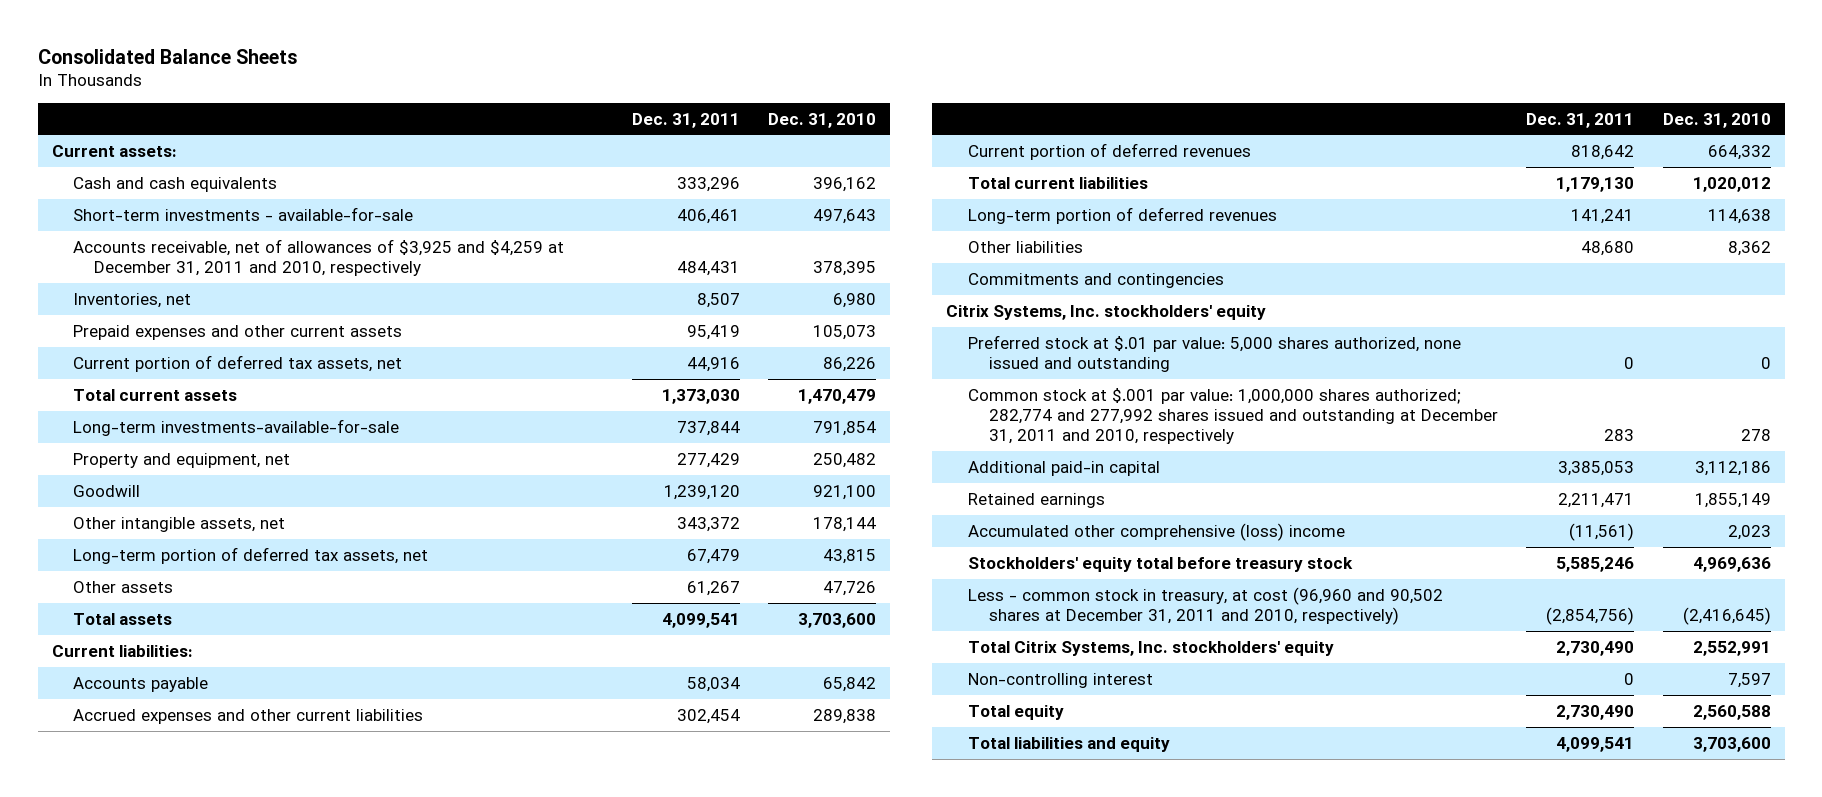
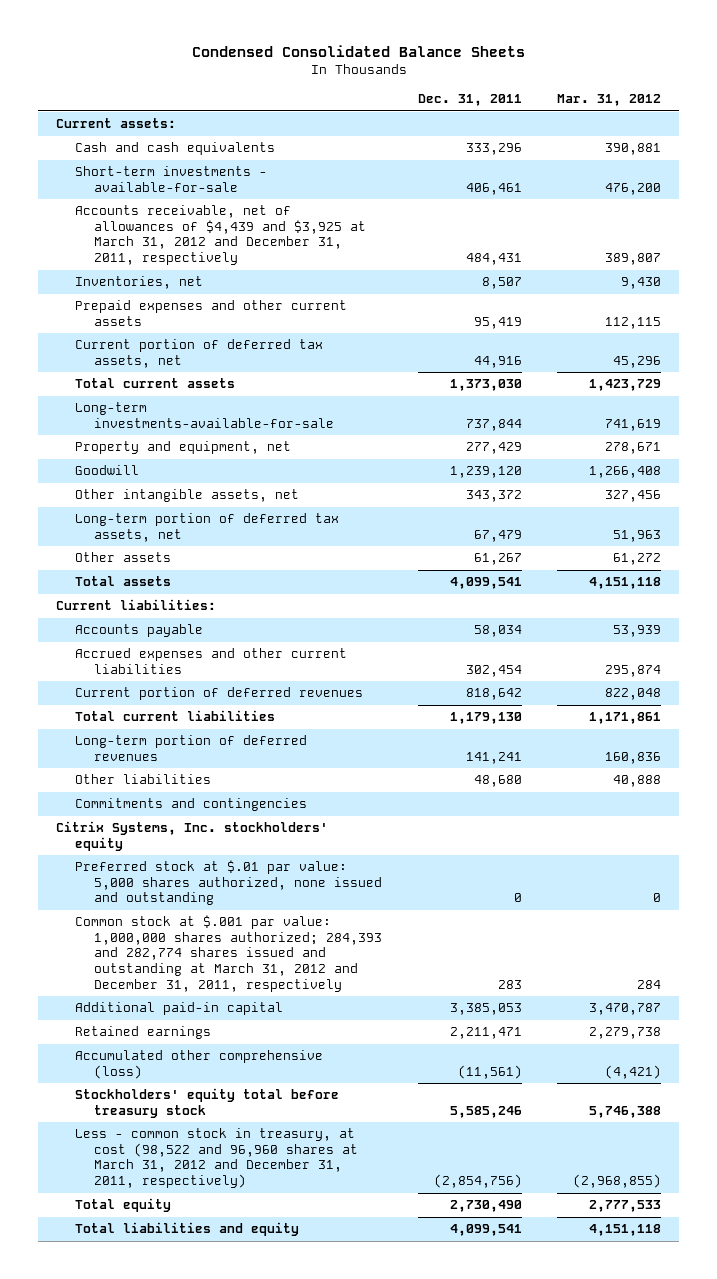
- Consolidated Balance Sheets
+ Condensed Consolidated Balance Sheets
- | Dec. 31, 2011 | Dec. 31, 2010
+ | Dec. 31, 2011 | Mar. 31, 2012
- Accounts receivable, net of allowances of $3,925 and $4,259 at December 31, 2011 and 2010, respectively | 484,431 | 378,395
+ Accounts receivable, net of allowances of $4,439 and $3,925 at March 31, 2012 and December 31, 2011, respectively | 484,431 | 389,807
- Common stock at $.001 par value: 1,000,000 shares authorized; 282,774 and 277,992 shares issued and outstanding at December 31, 2011 and 2010, respectively | 283 | 278
+ Common stock at $.001 par value: 1,000,000 shares authorized; 284,393 and 282,774 shares issued and outstanding at March 31, 2012 and December 31, 2011, respectively | 283 | 284
- Accumulated other comprehensive (loss) income | (11,561) | 2,023
+ Accumulated other comprehensive (loss) | (11,561) | (4,421)
- Less - common stock in treasury, at cost (96,960 and 90,502 shares at December 31, 2011 and 2010, respectively) | (2,854,756) | (2,416,645)
- Total Citrix Systems, Inc. stockholders' equity | 2,730,490 | 2,552,991
- Non-controlling interest | 0 | 7,597
+ Less - common stock in treasury, at cost (98,522 and 96,960 shares at March 31, 2012 and December 31, 2011, respectively) | (2,854,756) | (2,968,855)

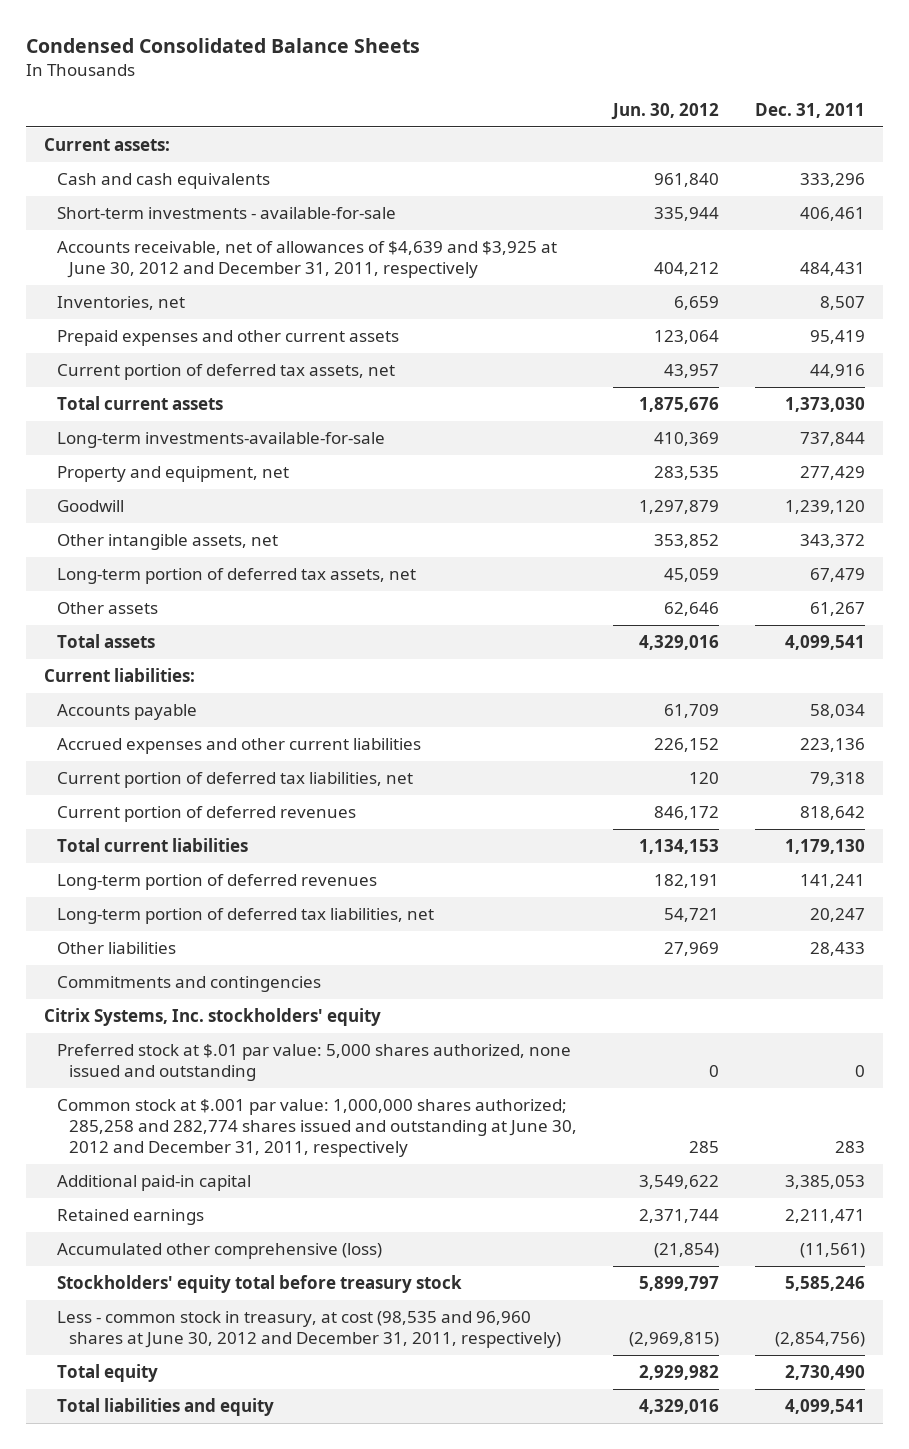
- | Dec. 31, 2011 | Mar. 31, 2012
+ | Jun. 30, 2012 | Dec. 31, 2011
- Accounts receivable, net of allowances of $4,439 and $3,925 at March 31, 2012 and December 31, 2011, respectively | 484,431 | 389,807
+ Accounts receivable, net of allowances of $4,639 and $3,925 at June 30, 2012 and December 31, 2011, respectively | 404,212 | 484,431
- Accrued expenses and other current liabilities | 302,454 | 295,874
+ Accrued expenses and other current liabilities | 226,152 | 223,136
+ Current portion of deferred tax liabilities, net | 120 | 79,318
- Other liabilities | 48,680 | 40,888
+ Long-term portion of deferred tax liabilities, net | 54,721 | 20,247
+ Other liabilities | 27,969 | 28,433
- Common stock at $.001 par value: 1,000,000 shares authorized; 284,393 and 282,774 shares issued and outstanding at March 31, 2012 and December 31, 2011, respectively | 283 | 284
+ Common stock at $.001 par value: 1,000,000 shares authorized; 285,258 and 282,774 shares issued and outstanding at June 30, 2012 and December 31, 2011, respectively | 285 | 283
- Less - common stock in treasury, at cost (98,522 and 96,960 shares at March 31, 2012 and December 31, 2011, respectively) | (2,854,756) | (2,968,855)
+ Less - common stock in treasury, at cost (98,535 and 96,960 shares at June 30, 2012 and December 31, 2011, respectively) | (2,969,815) | (2,854,756)

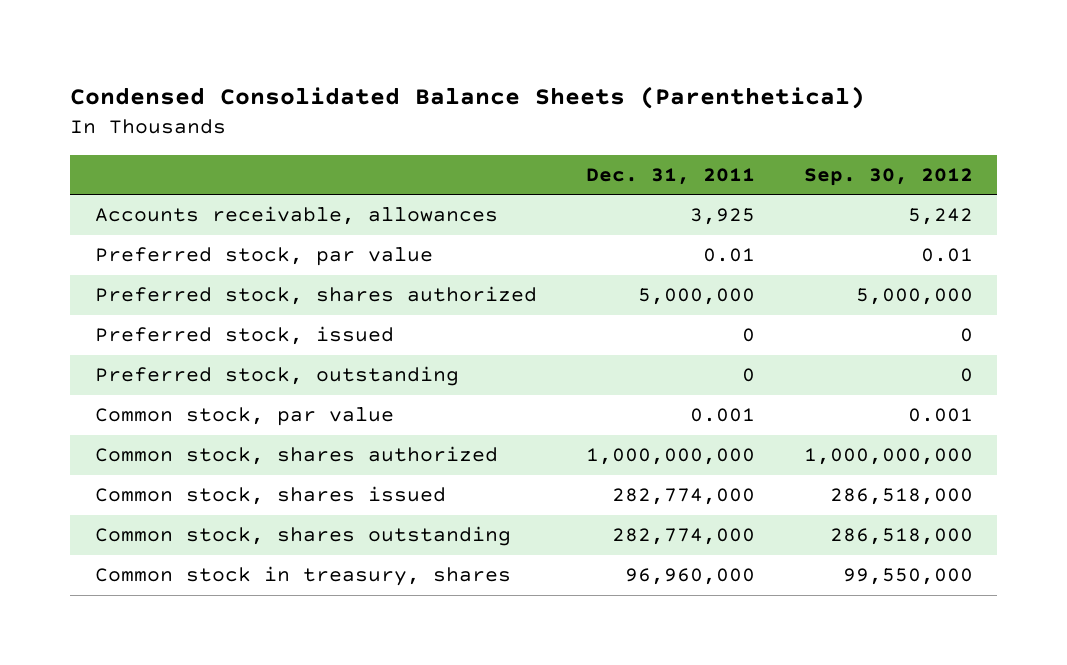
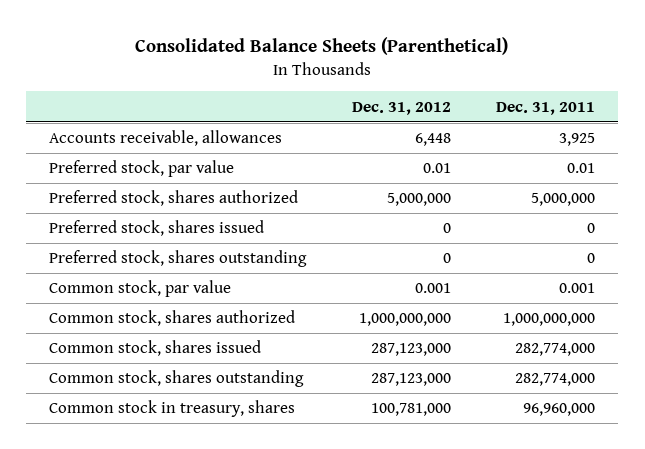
- Condensed Consolidated Balance Sheets (Parenthetical)
+ Consolidated Balance Sheets (Parenthetical)
- | Dec. 31, 2011 | Sep. 30, 2012
+ | Dec. 31, 2012 | Dec. 31, 2011
- Preferred stock, issued | 0 | 0
- Preferred stock, outstanding | 0 | 0
+ Preferred stock, shares issued | 0 | 0
+ Preferred stock, shares outstanding | 0 | 0

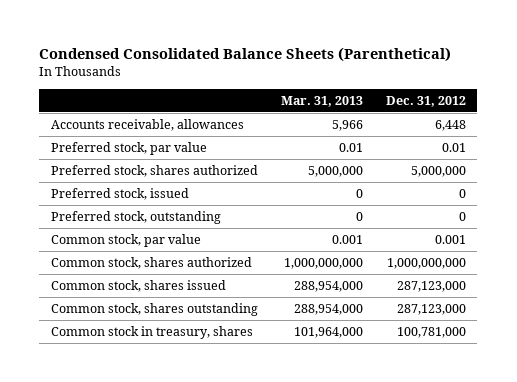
- Consolidated Balance Sheets (Parenthetical)
+ Condensed Consolidated Balance Sheets (Parenthetical)
- | Dec. 31, 2012 | Dec. 31, 2011
+ | Mar. 31, 2013 | Dec. 31, 2012
- Preferred stock, shares issued | 0 | 0
- Preferred stock, shares outstanding | 0 | 0
+ Preferred stock, issued | 0 | 0
+ Preferred stock, outstanding | 0 | 0

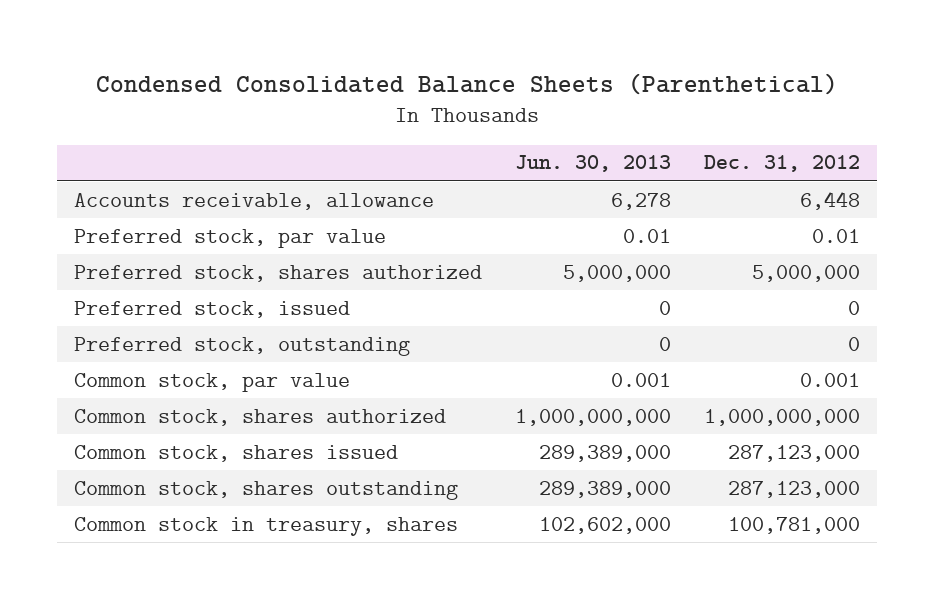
- | Mar. 31, 2013 | Dec. 31, 2012
+ | Jun. 30, 2013 | Dec. 31, 2012
- Accounts receivable, allowances | 5,966 | 6,448
+ Accounts receivable, allowance | 6,278 | 6,448

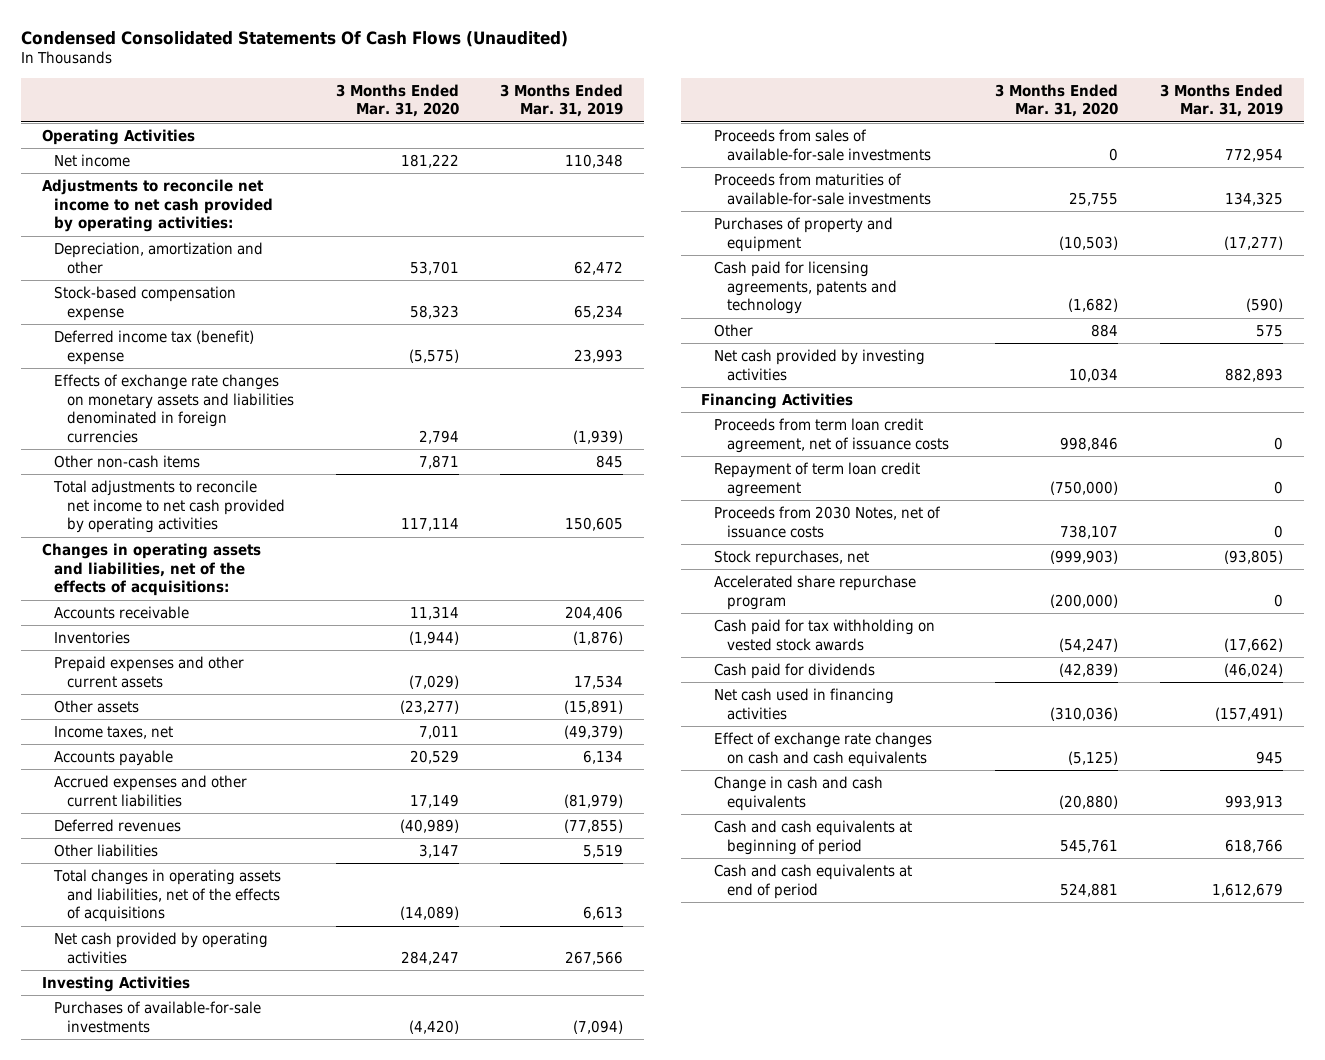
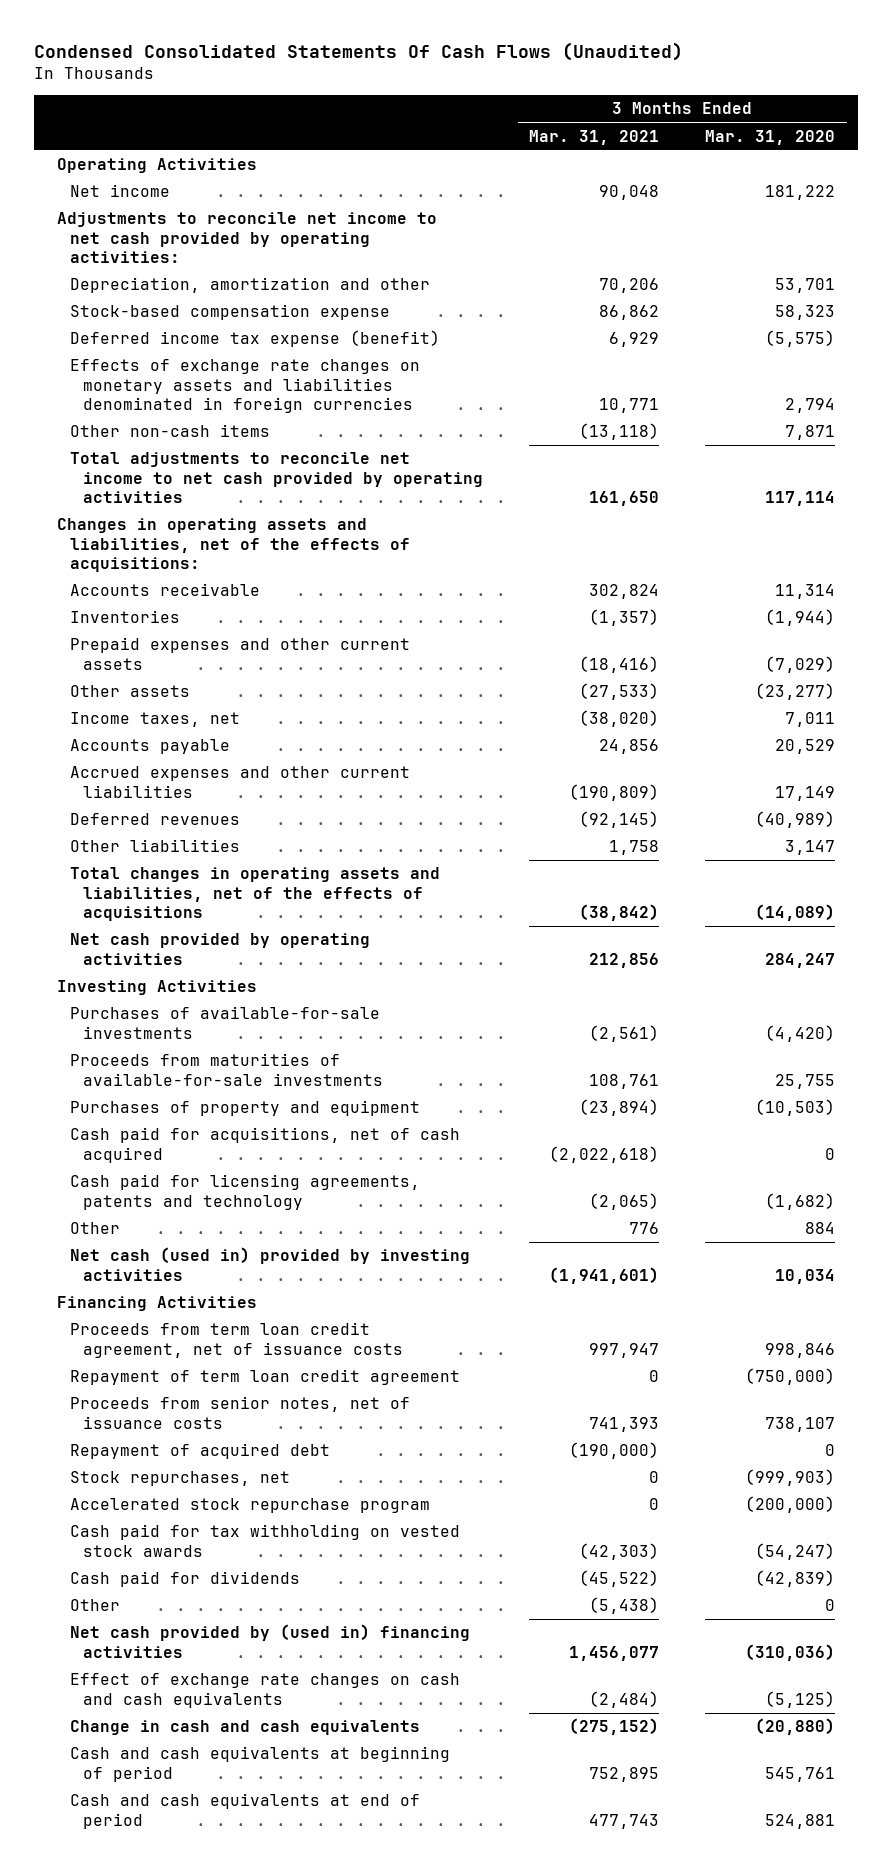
- | 3 Months Ended Mar. 31, 2020 | 3 Months Ended Mar. 31, 2019
+ | 3 Months Ended Mar. 31, 2021 | 3 Months Ended Mar. 31, 2020
- Deferred income tax (benefit) expense | (5,575) | 23,993
+ Deferred income tax expense (benefit) | 6,929 | (5,575)
- Proceeds from sales of available-for-sale investments | 0 | 772,954
+ Cash paid for acquisitions, net of cash acquired | (2,022,618) | 0
- Net cash provided by investing activities | 10,034 | 882,893
+ Net cash (used in) provided by investing activities | (1,941,601) | 10,034
- Proceeds from 2030 Notes, net of issuance costs | 738,107 | 0
+ Proceeds from senior notes, net of issuance costs | 741,393 | 738,107
+ Repayment of acquired debt | (190,000) | 0
- Accelerated share repurchase program | (200,000) | 0
+ Accelerated stock repurchase program | 0 | (200,000)
- Net cash used in financing activities | (310,036) | (157,491)
+ Other | (5,438) | 0
+ Net cash provided by (used in) financing activities | 1,456,077 | (310,036)

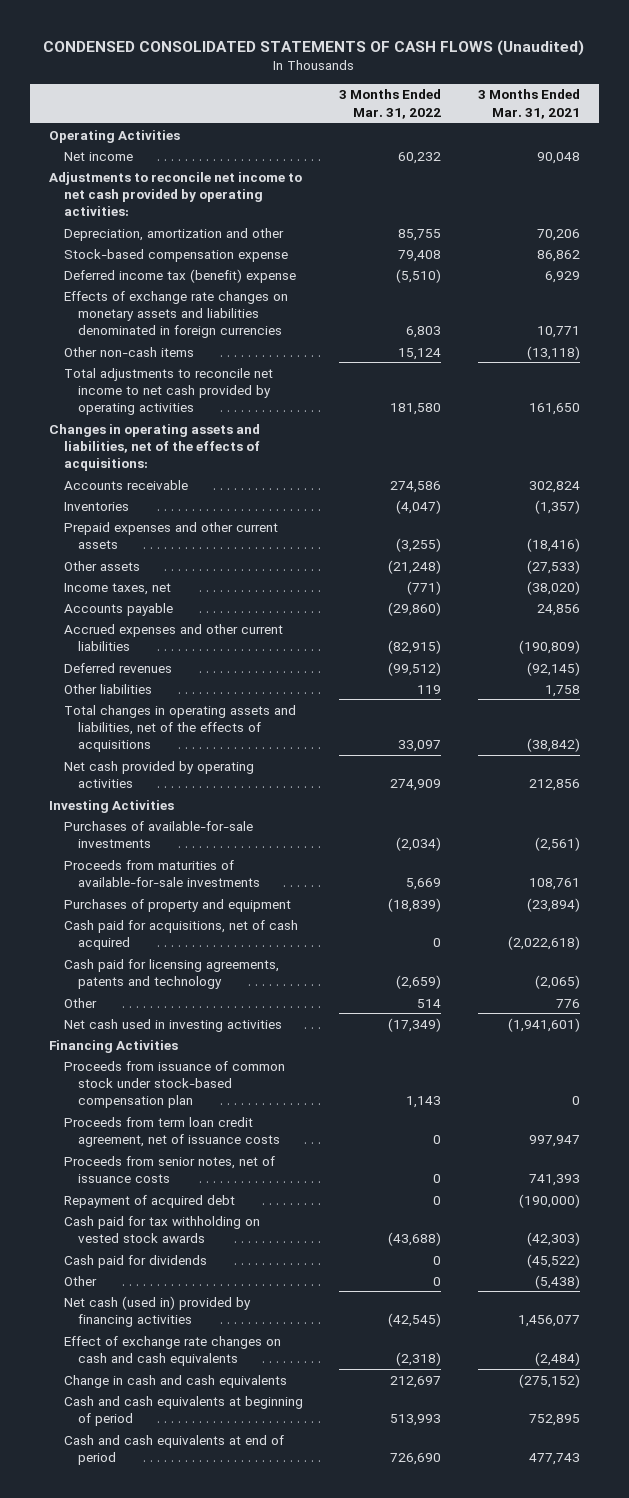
- Condensed Consolidated Statements Of Cash Flows (Unaudited)
+ CONDENSED CONSOLIDATED STATEMENTS OF CASH FLOWS (Unaudited)
- | 3 Months Ended Mar. 31, 2021 | 3 Months Ended Mar. 31, 2020
+ | 3 Months Ended Mar. 31, 2022 | 3 Months Ended Mar. 31, 2021
- Deferred income tax expense (benefit) | 6,929 | (5,575)
+ Deferred income tax (benefit) expense | (5,510) | 6,929
- Net cash (used in) provided by investing activities | (1,941,601) | 10,034
+ Net cash used in investing activities | (17,349) | (1,941,601)
+ Proceeds from issuance of common stock under stock-based compensation plan | 1,143 | 0
- Repayment of term loan credit agreement | 0 | (750,000)
- Stock repurchases, net | 0 | (999,903)
- Accelerated stock repurchase program | 0 | (200,000)
- Net cash provided by (used in) financing activities | 1,456,077 | (310,036)
+ Net cash (used in) provided by financing activities | (42,545) | 1,456,077

